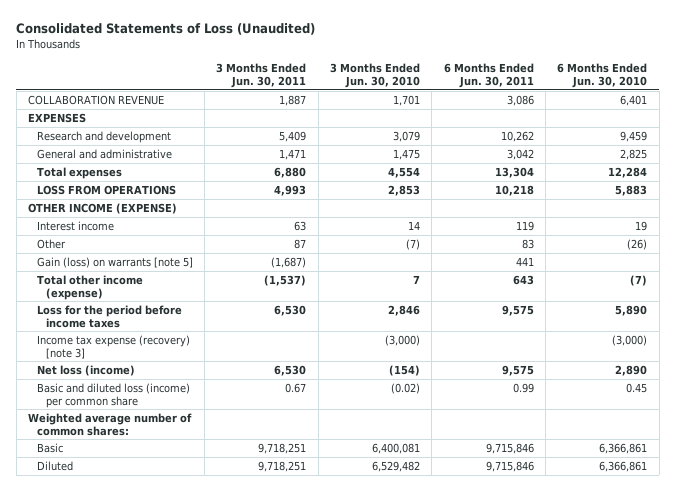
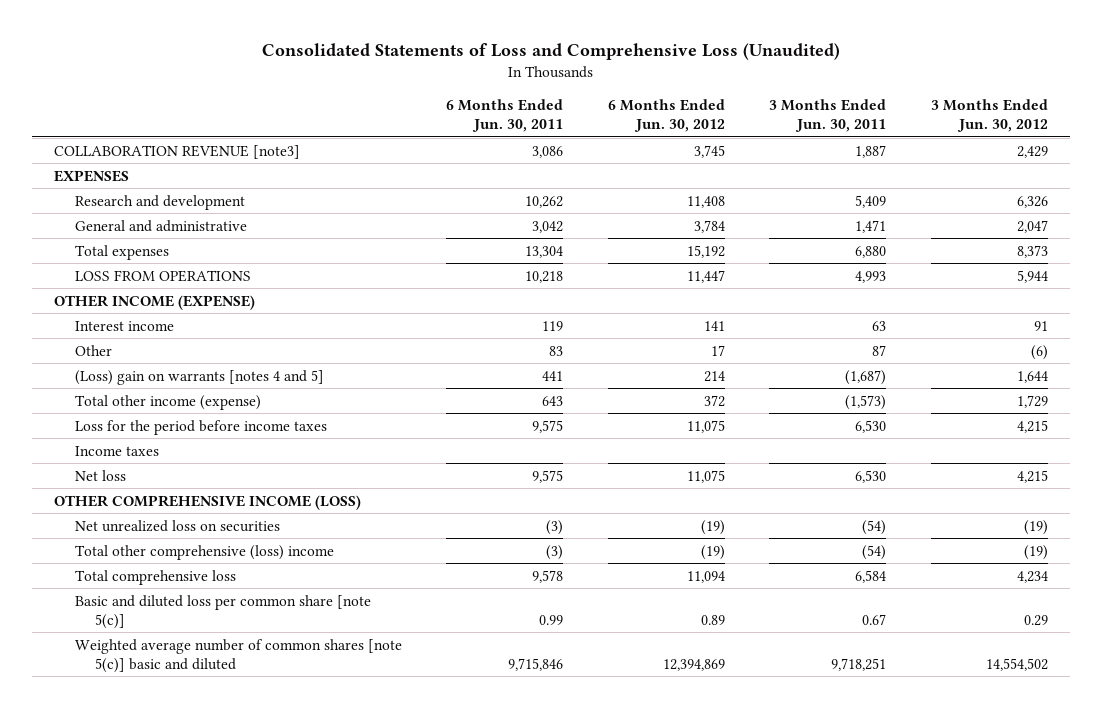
- Consolidated Statements of Loss (Unaudited)
+ Consolidated Statements of Loss and Comprehensive Loss (Unaudited)
- | 3 Months Ended Jun. 30, 2011 | 3 Months Ended Jun. 30, 2010 | 6 Months Ended Jun. 30, 2011 | 6 Months Ended Jun. 30, 2010
+ | 6 Months Ended Jun. 30, 2011 | 6 Months Ended Jun. 30, 2012 | 3 Months Ended Jun. 30, 2011 | 3 Months Ended Jun. 30, 2012
- COLLABORATION REVENUE | 1,887 | 1,701 | 3,086 | 6,401
+ COLLABORATION REVENUE [note3] | 3,086 | 3,745 | 1,887 | 2,429
- Gain (loss) on warrants [note 5] | (1,687) | | 441 |
- Total other income (expense) | (1,537) | 7 | 643 | (7)
+ (Loss) gain on warrants [notes 4 and 5] | 441 | 214 | (1,687) | 1,644
+ Total other income (expense) | 643 | 372 | (1,573) | 1,729
- Income tax expense (recovery) [note 3] | | (3,000) | | (3,000)
- Net loss (income) | 6,530 | (154) | 9,575 | 2,890
- Basic and diluted loss (income) per common share | 0.67 | (0.02) | 0.99 | 0.45
- Weighted average number of common shares:
- Basic | 9,718,251 | 6,400,081 | 9,715,846 | 6,366,861
- Diluted | 9,718,251 | 6,529,482 | 9,715,846 | 6,366,861
+ Income taxes
+ Net loss | 9,575 | 11,075 | 6,530 | 4,215
+ OTHER COMPREHENSIVE INCOME (LOSS)
+ Net unrealized loss on securities | (3) | (19) | (54) | (19)
+ Total other comprehensive (loss) income | (3) | (19) | (54) | (19)
+ Total comprehensive loss | 9,578 | 11,094 | 6,584 | 4,234
+ Basic and diluted loss per common share [note 5(c)] | 0.99 | 0.89 | 0.67 | 0.29
+ Weighted average number of common shares [note 5(c)] basic and diluted | 9,715,846 | 12,394,869 | 9,718,251 | 14,554,502

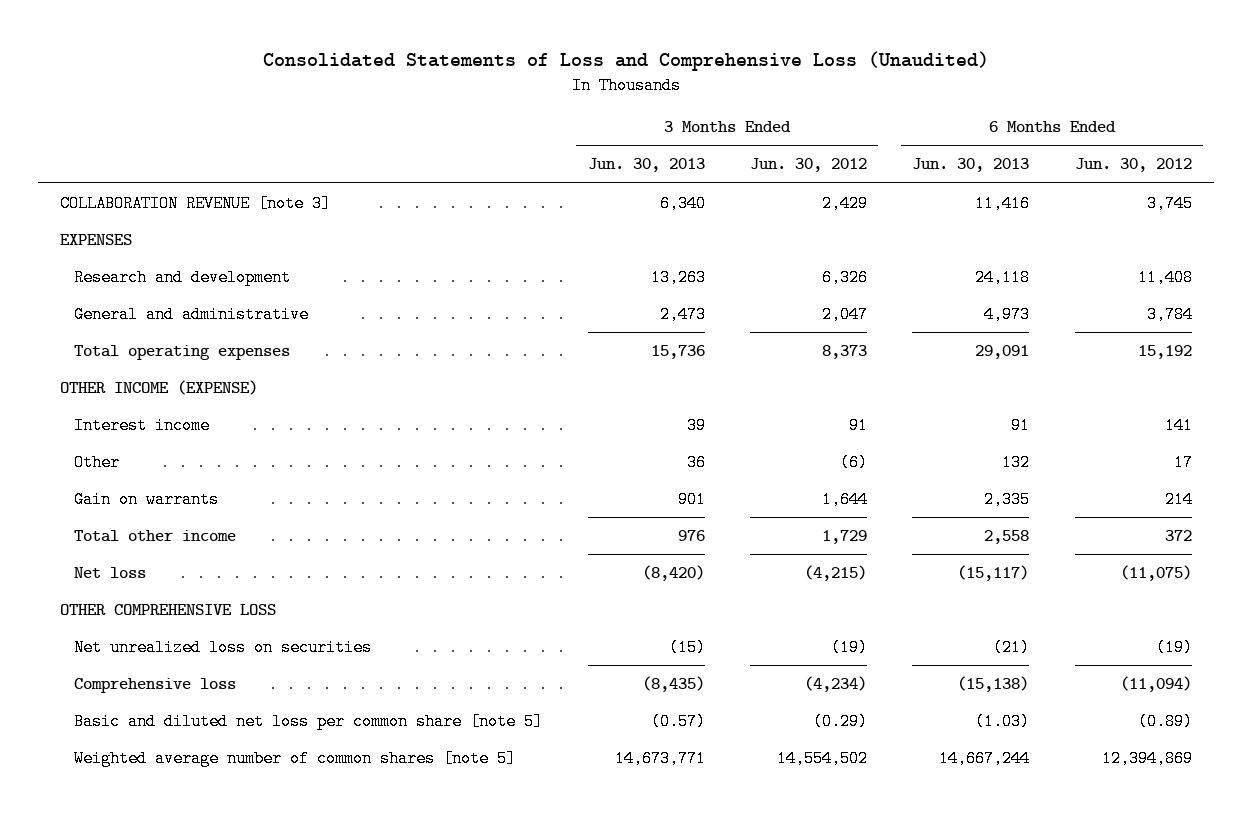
- | 6 Months Ended Jun. 30, 2011 | 6 Months Ended Jun. 30, 2012 | 3 Months Ended Jun. 30, 2011 | 3 Months Ended Jun. 30, 2012
+ | 3 Months Ended Jun. 30, 2013 | 3 Months Ended Jun. 30, 2012 | 6 Months Ended Jun. 30, 2013 | 6 Months Ended Jun. 30, 2012
- COLLABORATION REVENUE [note3] | 3,086 | 3,745 | 1,887 | 2,429
+ COLLABORATION REVENUE [note 3] | 6,340 | 2,429 | 11,416 | 3,745
- Total expenses | 13,304 | 15,192 | 6,880 | 8,373
- LOSS FROM OPERATIONS | 10,218 | 11,447 | 4,993 | 5,944
+ Total operating expenses | 15,736 | 8,373 | 29,091 | 15,192
- (Loss) gain on warrants [notes 4 and 5] | 441 | 214 | (1,687) | 1,644
- Total other income (expense) | 643 | 372 | (1,573) | 1,729
- Loss for the period before income taxes | 9,575 | 11,075 | 6,530 | 4,215
- Income taxes
- Net loss | 9,575 | 11,075 | 6,530 | 4,215
- OTHER COMPREHENSIVE INCOME (LOSS)
+ Gain on warrants | 901 | 1,644 | 2,335 | 214
+ Total other income | 976 | 1,729 | 2,558 | 372
+ Net loss | (8,420) | (4,215) | (15,117) | (11,075)
+ OTHER COMPREHENSIVE LOSS
- Total other comprehensive (loss) income | (3) | (19) | (54) | (19)
- Total comprehensive loss | 9,578 | 11,094 | 6,584 | 4,234
- Basic and diluted loss per common share [note 5(c)] | 0.99 | 0.89 | 0.67 | 0.29
- Weighted average number of common shares [note 5(c)] basic and diluted | 9,715,846 | 12,394,869 | 9,718,251 | 14,554,502
+ Comprehensive loss | (8,435) | (4,234) | (15,138) | (11,094)
+ Basic and diluted net loss per common share [note 5] | (0.57) | (0.29) | (1.03) | (0.89)
+ Weighted average number of common shares [note 5] | 14,673,771 | 14,554,502 | 14,667,244 | 12,394,869

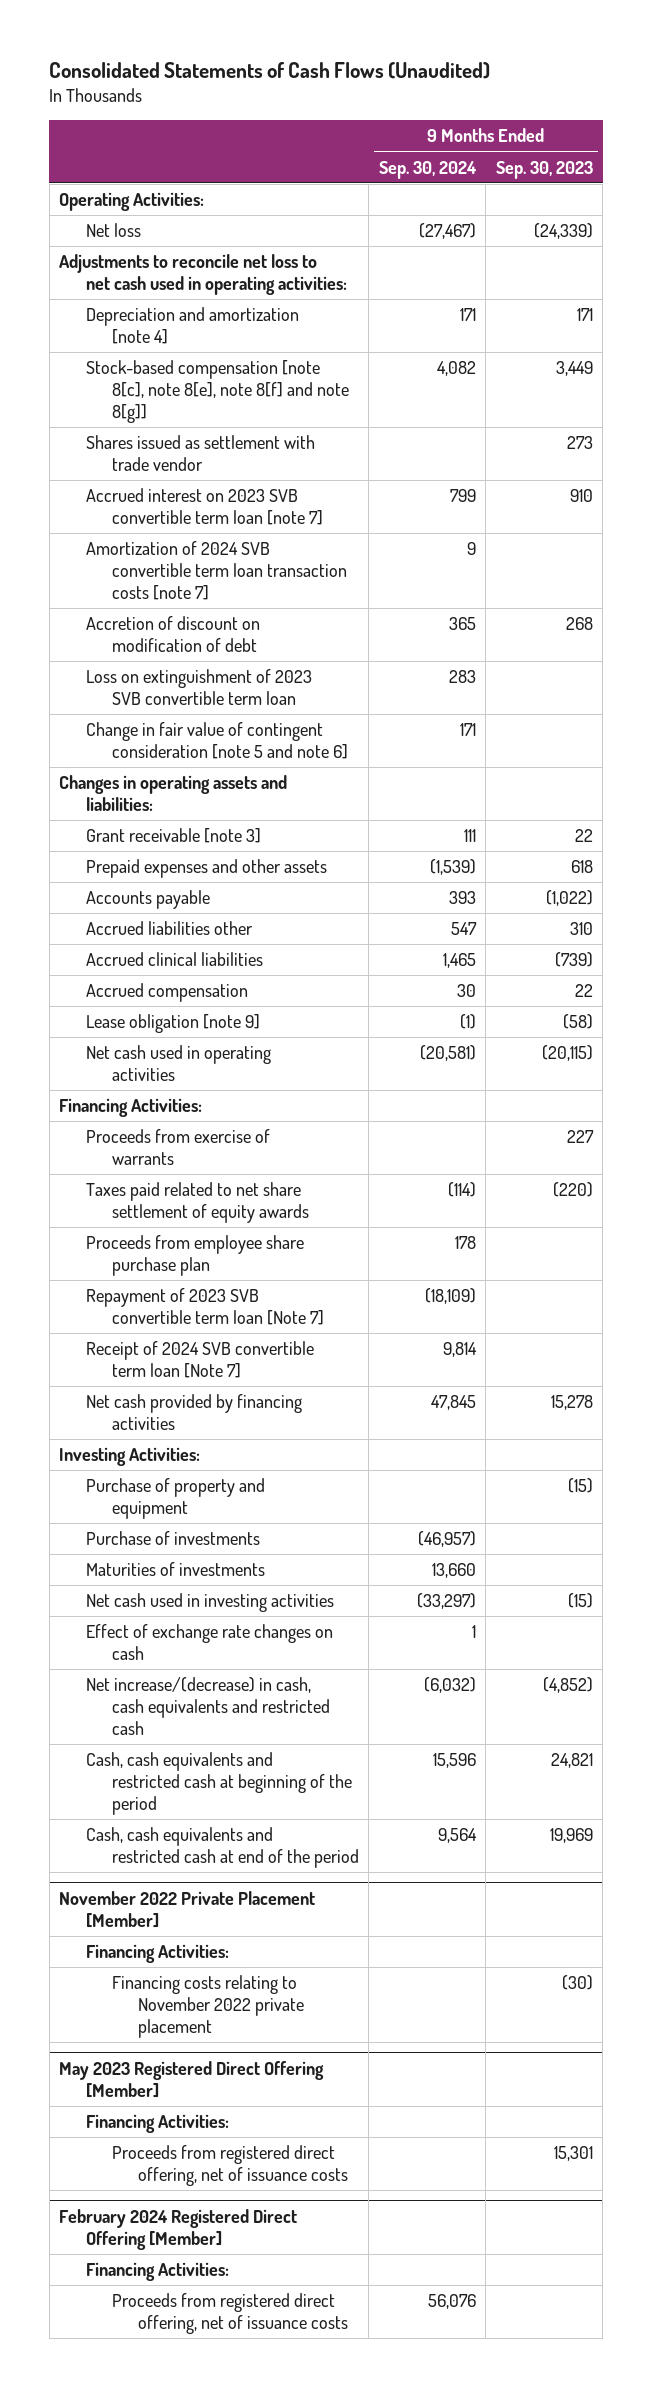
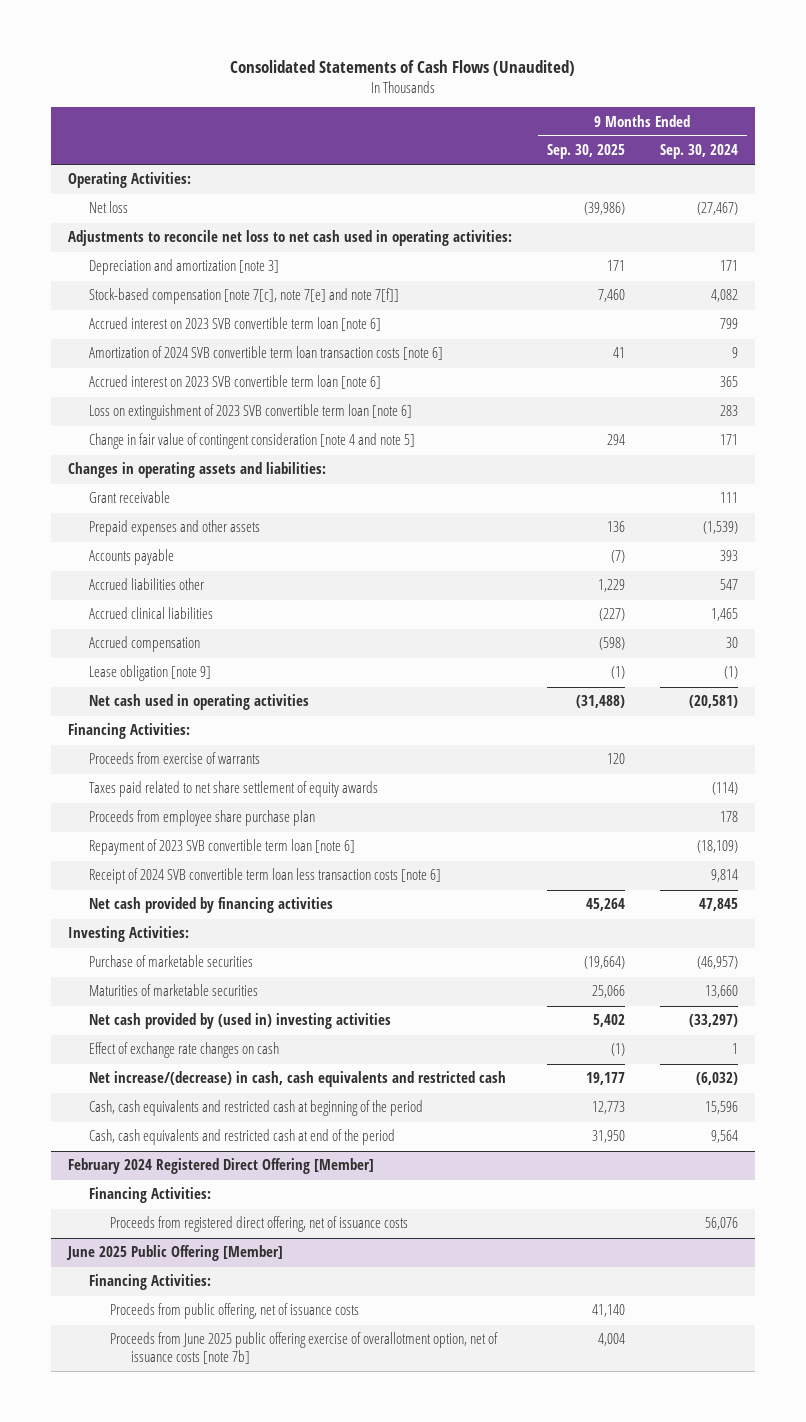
- | 9 Months Ended Sep. 30, 2024 | 9 Months Ended Sep. 30, 2023
+ | 9 Months Ended Sep. 30, 2025 | 9 Months Ended Sep. 30, 2024
- Depreciation and amortization [note 4] | 171 | 171
- Stock-based compensation [note 8[c], note 8[e], note 8[f] and note 8[g]] | 4,082 | 3,449
- Shares issued as settlement with trade vendor | | 273
- Accrued interest on 2023 SVB convertible term loan [note 7] | 799 | 910
- Amortization of 2024 SVB convertible term loan transaction costs [note 7] | 9 |
- Accretion of discount on modification of debt | 365 | 268
- Loss on extinguishment of 2023 SVB convertible term loan | 283 |
- Change in fair value of contingent consideration [note 5 and note 6] | 171 |
+ Depreciation and amortization [note 3] | 171 | 171
+ Stock-based compensation [note 7[c], note 7[e] and note 7[f]] | 7,460 | 4,082
+ Accrued interest on 2023 SVB convertible term loan [note 6] | | 799
+ Amortization of 2024 SVB convertible term loan transaction costs [note 6] | 41 | 9
+ Accrued interest on 2023 SVB convertible term loan [note 6] | | 365
+ Loss on extinguishment of 2023 SVB convertible term loan [note 6] | | 283
+ Change in fair value of contingent consideration [note 4 and note 5] | 294 | 171
- Grant receivable [note 3] | 111 | 22
+ Grant receivable | | 111
- Repayment of 2023 SVB convertible term loan [Note 7] | (18,109) |
- Receipt of 2024 SVB convertible term loan [Note 7] | 9,814 |
+ Repayment of 2023 SVB convertible term loan [note 6] | | (18,109)
+ Receipt of 2024 SVB convertible term loan less transaction costs [note 6] | | 9,814
- Purchase of property and equipment | | (15)
- Purchase of investments | (46,957) |
- Maturities of investments | 13,660 |
- Net cash used in investing activities | (33,297) | (15)
+ Purchase of marketable securities | (19,664) | (46,957)
+ Maturities of marketable securities | 25,066 | 13,660
+ Net cash provided by (used in) investing activities | 5,402 | (33,297)
- November 2022 Private Placement [Member]
- Financing Activities:
- Financing costs relating to November 2022 private placement | | (30)
- May 2023 Registered Direct Offering [Member]
- Financing Activities:
- Proceeds from registered direct offering, net of issuance costs | | 15,301
+ June 2025 Public Offering [Member]
+ Financing Activities:
+ Proceeds from public offering, net of issuance costs | 41,140 |
+ Proceeds from June 2025 public offering exercise of overallotment option, net of issuance costs [note 7b] | 4,004 |

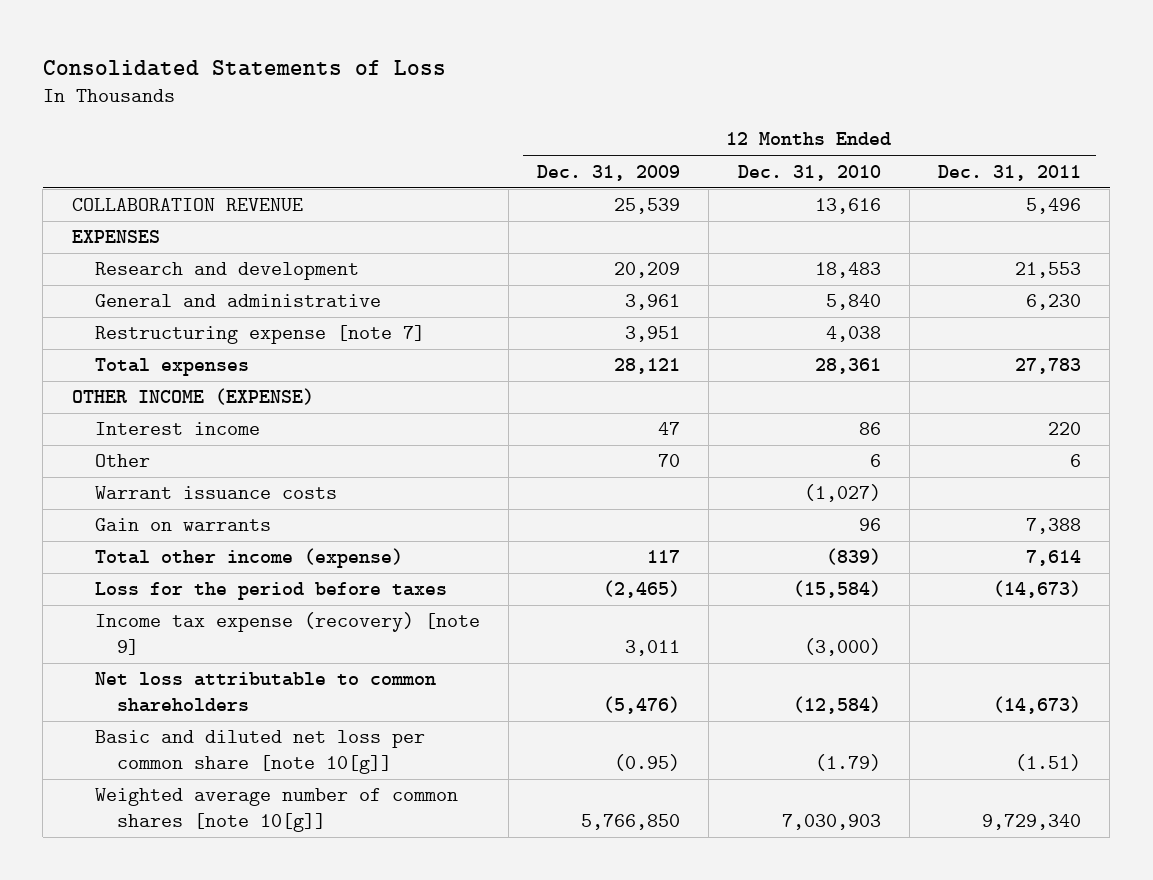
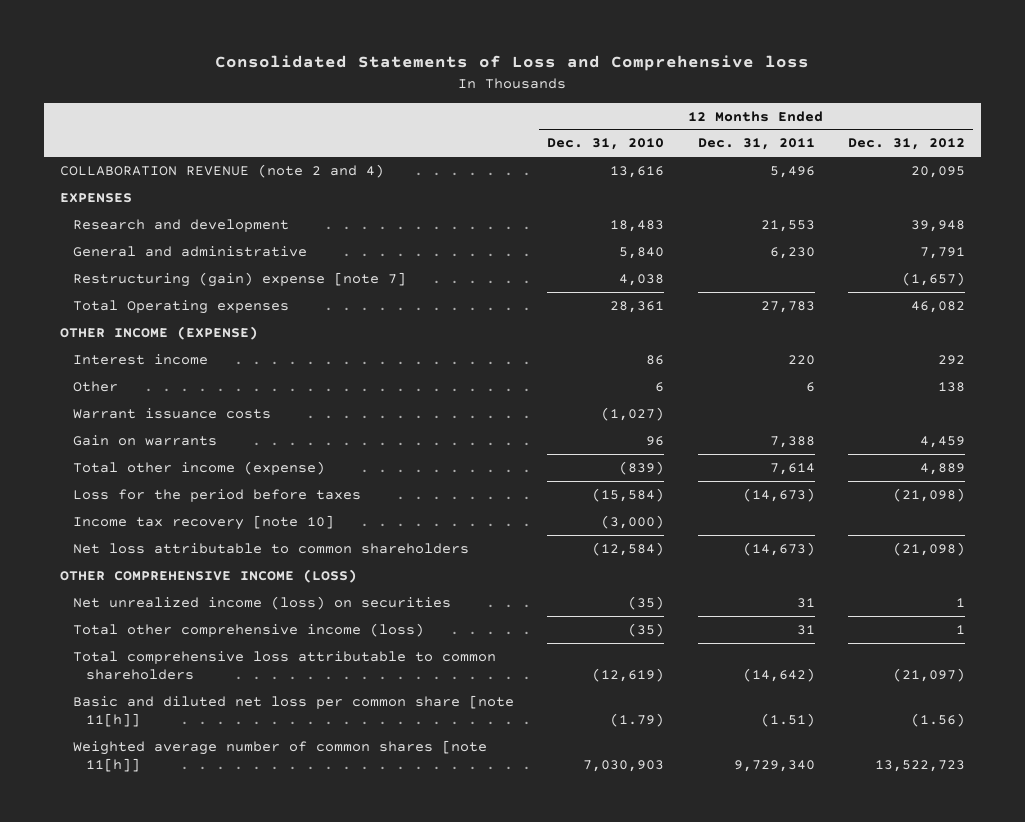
- Consolidated Statements of Loss
+ Consolidated Statements of Loss and Comprehensive loss
- | 12 Months Ended Dec. 31, 2009 | 12 Months Ended Dec. 31, 2010 | 12 Months Ended Dec. 31, 2011
+ | 12 Months Ended Dec. 31, 2010 | 12 Months Ended Dec. 31, 2011 | 12 Months Ended Dec. 31, 2012
- COLLABORATION REVENUE | 25,539 | 13,616 | 5,496
+ COLLABORATION REVENUE (note 2 and 4) | 13,616 | 5,496 | 20,095
- Restructuring expense [note 7] | 3,951 | 4,038 |
- Total expenses | 28,121 | 28,361 | 27,783
+ Restructuring (gain) expense [note 7] | 4,038 | | (1,657)
+ Total Operating expenses | 28,361 | 27,783 | 46,082
- Income tax expense (recovery) [note 9] | 3,011 | (3,000) |
+ Income tax recovery [note 10] | (3,000) | |
- Basic and diluted net loss per common share [note 10[g]] | (0.95) | (1.79) | (1.51)
- Weighted average number of common shares [note 10[g]] | 5,766,850 | 7,030,903 | 9,729,340
+ OTHER COMPREHENSIVE INCOME (LOSS)
+ Net unrealized income (loss) on securities | (35) | 31 | 1
+ Total other comprehensive income (loss) | (35) | 31 | 1
+ Total comprehensive loss attributable to common shareholders | (12,619) | (14,642) | (21,097)
+ Basic and diluted net loss per common share [note 11[h]] | (1.79) | (1.51) | (1.56)
+ Weighted average number of common shares [note 11[h]] | 7,030,903 | 9,729,340 | 13,522,723

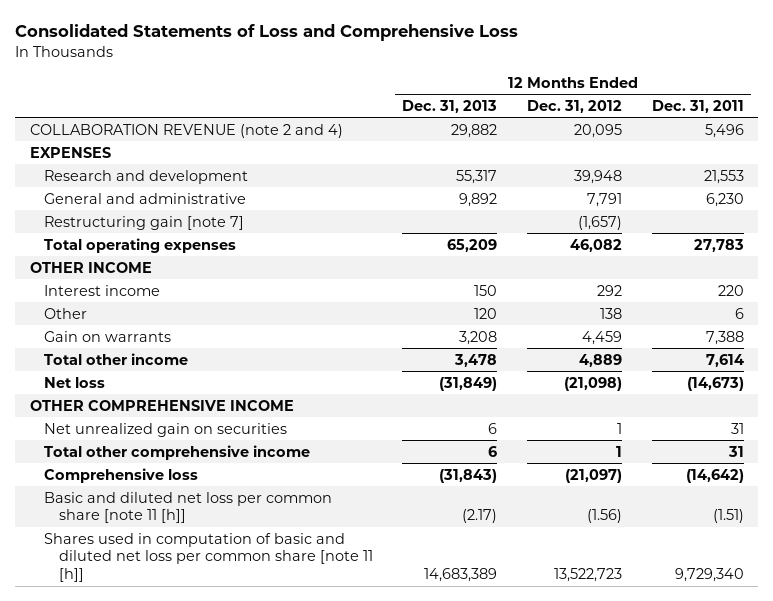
- Consolidated Statements of Loss and Comprehensive loss
+ Consolidated Statements of Loss and Comprehensive Loss
- | 12 Months Ended Dec. 31, 2010 | 12 Months Ended Dec. 31, 2011 | 12 Months Ended Dec. 31, 2012
+ | 12 Months Ended Dec. 31, 2013 | 12 Months Ended Dec. 31, 2012 | 12 Months Ended Dec. 31, 2011
- Restructuring (gain) expense [note 7] | 4,038 | | (1,657)
- Total Operating expenses | 28,361 | 27,783 | 46,082
- OTHER INCOME (EXPENSE)
+ Restructuring gain [note 7] | | (1,657) |
+ Total operating expenses | 65,209 | 46,082 | 27,783
+ OTHER INCOME
- Warrant issuance costs | (1,027) | |
- Total other income (expense) | (839) | 7,614 | 4,889
- Loss for the period before taxes | (15,584) | (14,673) | (21,098)
- Income tax recovery [note 10] | (3,000) | |
- Net loss attributable to common shareholders | (12,584) | (14,673) | (21,098)
- OTHER COMPREHENSIVE INCOME (LOSS)
- Net unrealized income (loss) on securities | (35) | 31 | 1
- Total other comprehensive income (loss) | (35) | 31 | 1
- Total comprehensive loss attributable to common shareholders | (12,619) | (14,642) | (21,097)
- Basic and diluted net loss per common share [note 11[h]] | (1.79) | (1.51) | (1.56)
- Weighted average number of common shares [note 11[h]] | 7,030,903 | 9,729,340 | 13,522,723
+ Total other income | 3,478 | 4,889 | 7,614
+ Net loss | (31,849) | (21,098) | (14,673)
+ OTHER COMPREHENSIVE INCOME
+ Net unrealized gain on securities | 6 | 1 | 31
+ Total other comprehensive income | 6 | 1 | 31
+ Comprehensive loss | (31,843) | (21,097) | (14,642)
+ Basic and diluted net loss per common share [note 11 [h]] | (2.17) | (1.56) | (1.51)
+ Shares used in computation of basic and diluted net loss per common share [note 11 [h]] | 14,683,389 | 13,522,723 | 9,729,340

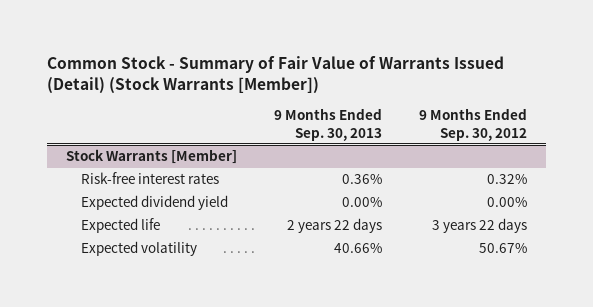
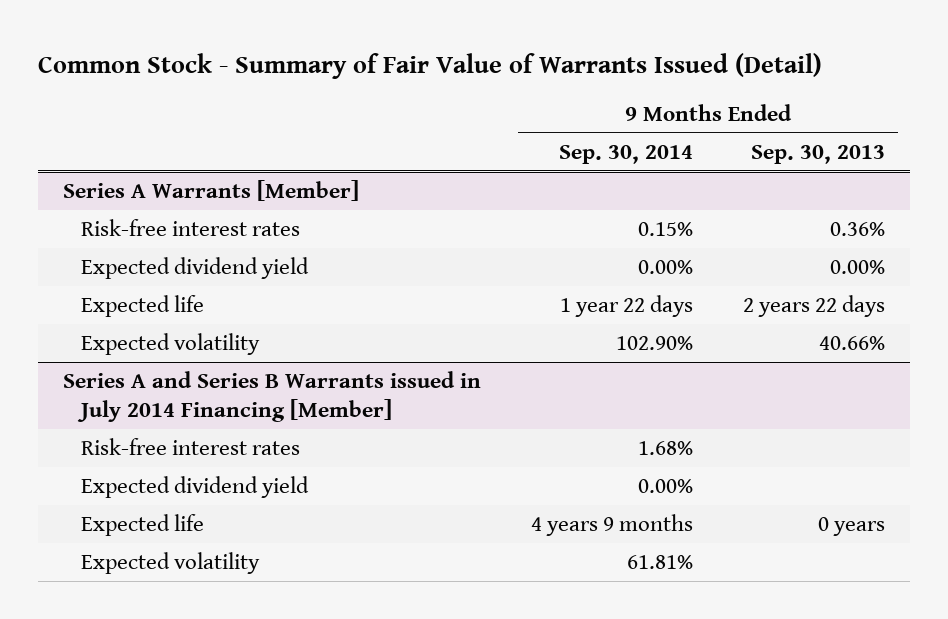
- Common Stock - Summary of Fair Value of Warrants Issued (Detail) (Stock Warrants [Member])
+ Common Stock - Summary of Fair Value of Warrants Issued (Detail)
- | 9 Months Ended Sep. 30, 2013 | 9 Months Ended Sep. 30, 2012
+ | 9 Months Ended Sep. 30, 2014 | 9 Months Ended Sep. 30, 2013
- Stock Warrants [Member]
+ Series A Warrants [Member]
+ Series A and Series B Warrants issued in July 2014 Financing [Member]
+ Risk-free interest rates | 1.68% |
+ Expected dividend yield | 0.00% |
+ Expected life | 4 years 9 months | 0 years
+ Expected volatility | 61.81% |

